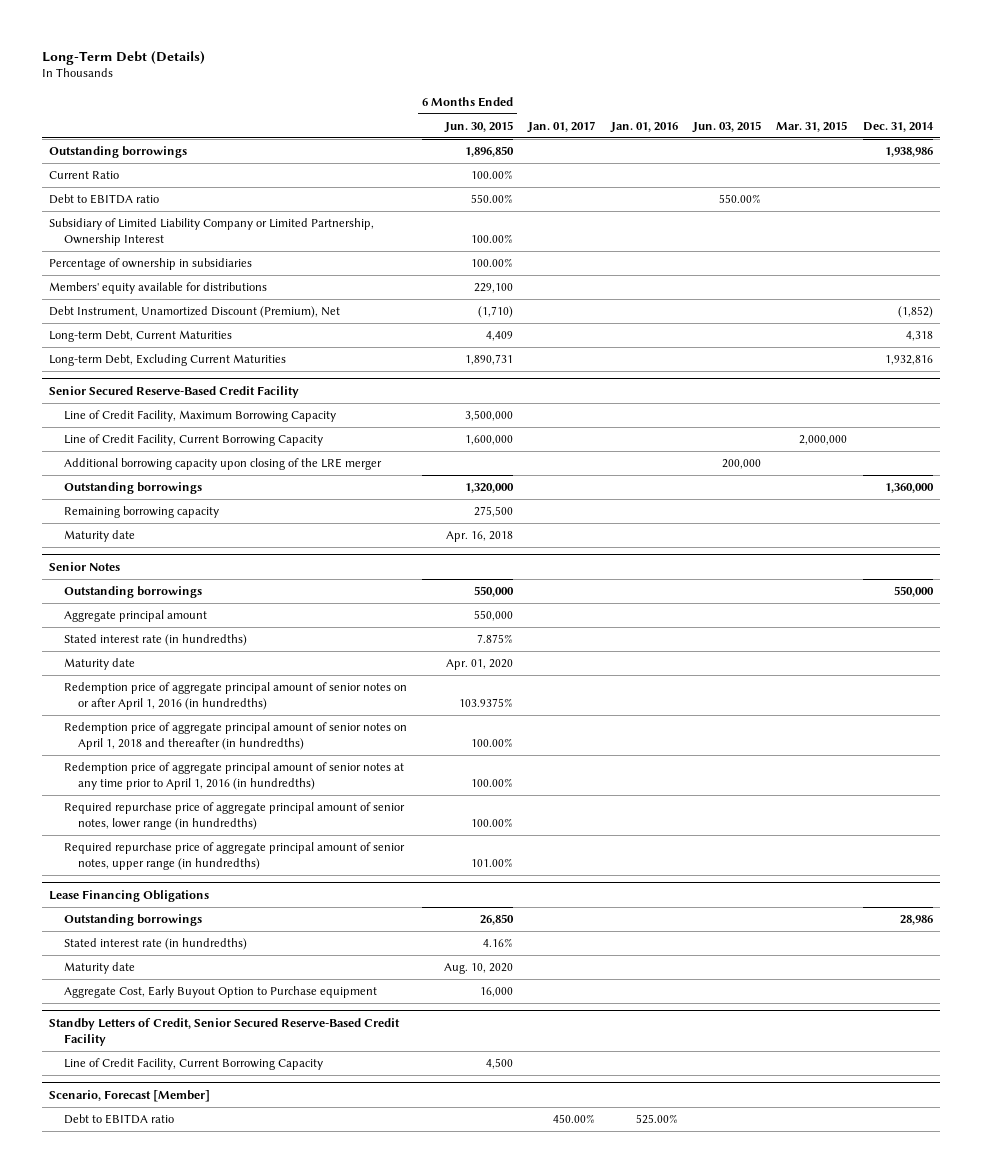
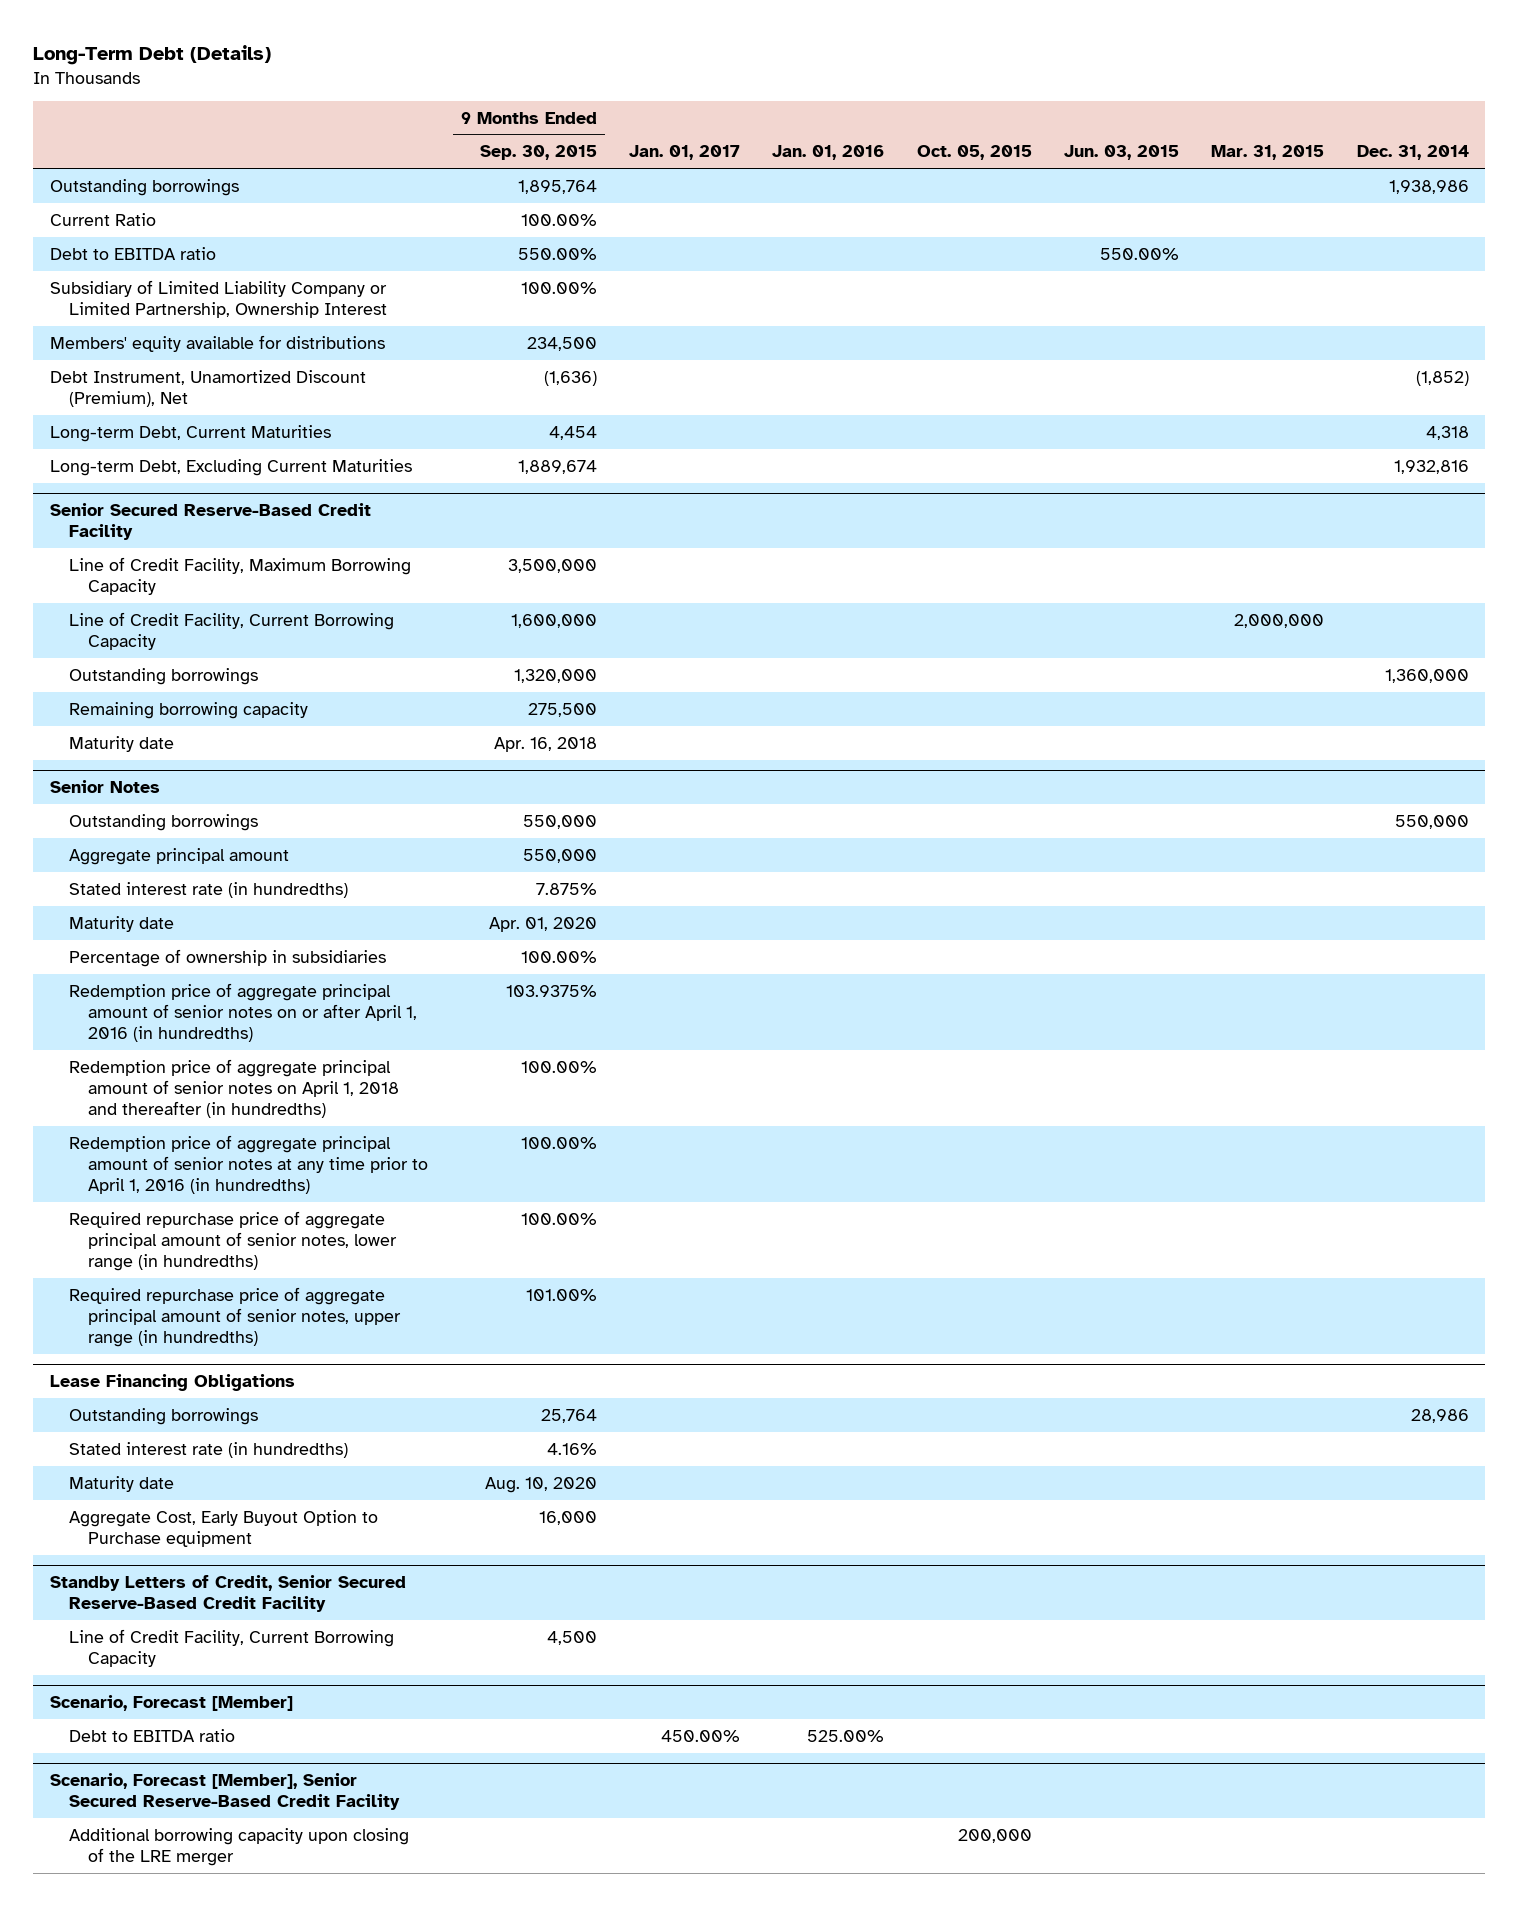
- | 6 Months Ended Jun. 30, 2015 | Jan. 01, 2017 | Jan. 01, 2016 | Jun. 03, 2015 | Mar. 31, 2015 | Dec. 31, 2014
+ | 9 Months Ended Sep. 30, 2015 | Jan. 01, 2017 | Jan. 01, 2016 | Oct. 05, 2015 | Jun. 03, 2015 | Mar. 31, 2015 | Dec. 31, 2014
- Percentage of ownership in subsidiaries | 100.00% | | | | |
@ Senior Secured Reserve-Based Credit Facility
- Additional borrowing capacity upon closing of the LRE merger | | | | 200,000 | |
@ Senior Notes
+ Percentage of ownership in subsidiaries | 100.00% | | | | | |
+ Scenario, Forecast [Member], Senior Secured Reserve-Based Credit Facility
+ Additional borrowing capacity upon closing of the LRE merger | | | | 200,000 | | |

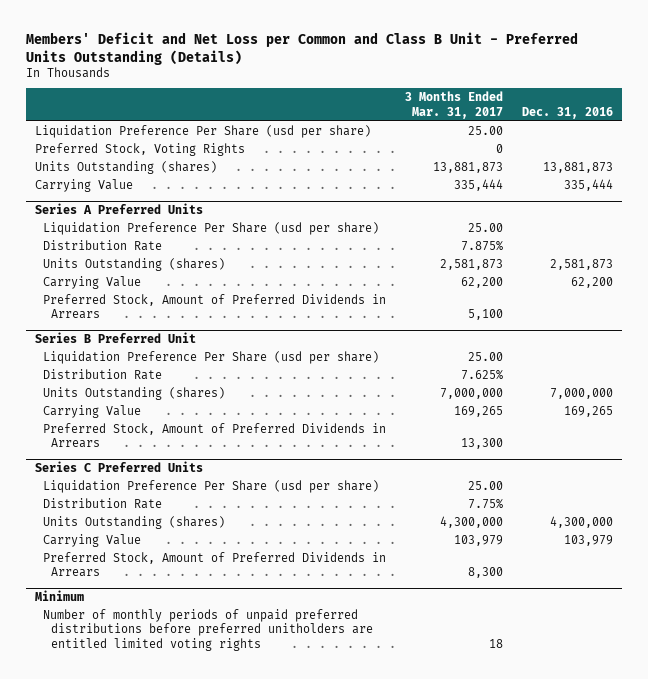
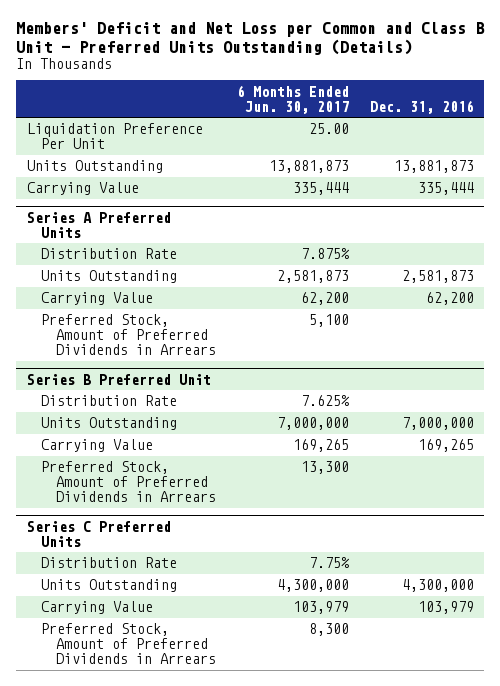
- | 3 Months Ended Mar. 31, 2017 | Dec. 31, 2016
+ | 6 Months Ended Jun. 30, 2017 | Dec. 31, 2016
- Liquidation Preference Per Share (usd per share) | 25.00 |
- Preferred Stock, Voting Rights | 0 |
- Units Outstanding (shares) | 13,881,873 | 13,881,873
+ Liquidation Preference Per Unit | 25.00 |
+ Units Outstanding | 13,881,873 | 13,881,873
@ Series A Preferred Units
- Liquidation Preference Per Share (usd per share) | 25.00 |
- Units Outstanding (shares) | 2,581,873 | 2,581,873
+ Units Outstanding | 2,581,873 | 2,581,873
@ Series B Preferred Unit
- Liquidation Preference Per Share (usd per share) | 25.00 |
- Units Outstanding (shares) | 7,000,000 | 7,000,000
+ Units Outstanding | 7,000,000 | 7,000,000
@ Series C Preferred Units
- Liquidation Preference Per Share (usd per share) | 25.00 |
- Units Outstanding (shares) | 4,300,000 | 4,300,000
+ Units Outstanding | 4,300,000 | 4,300,000
- Minimum
- Number of monthly periods of unpaid preferred distributions before preferred unitholders are entitled limited voting rights | 18 |

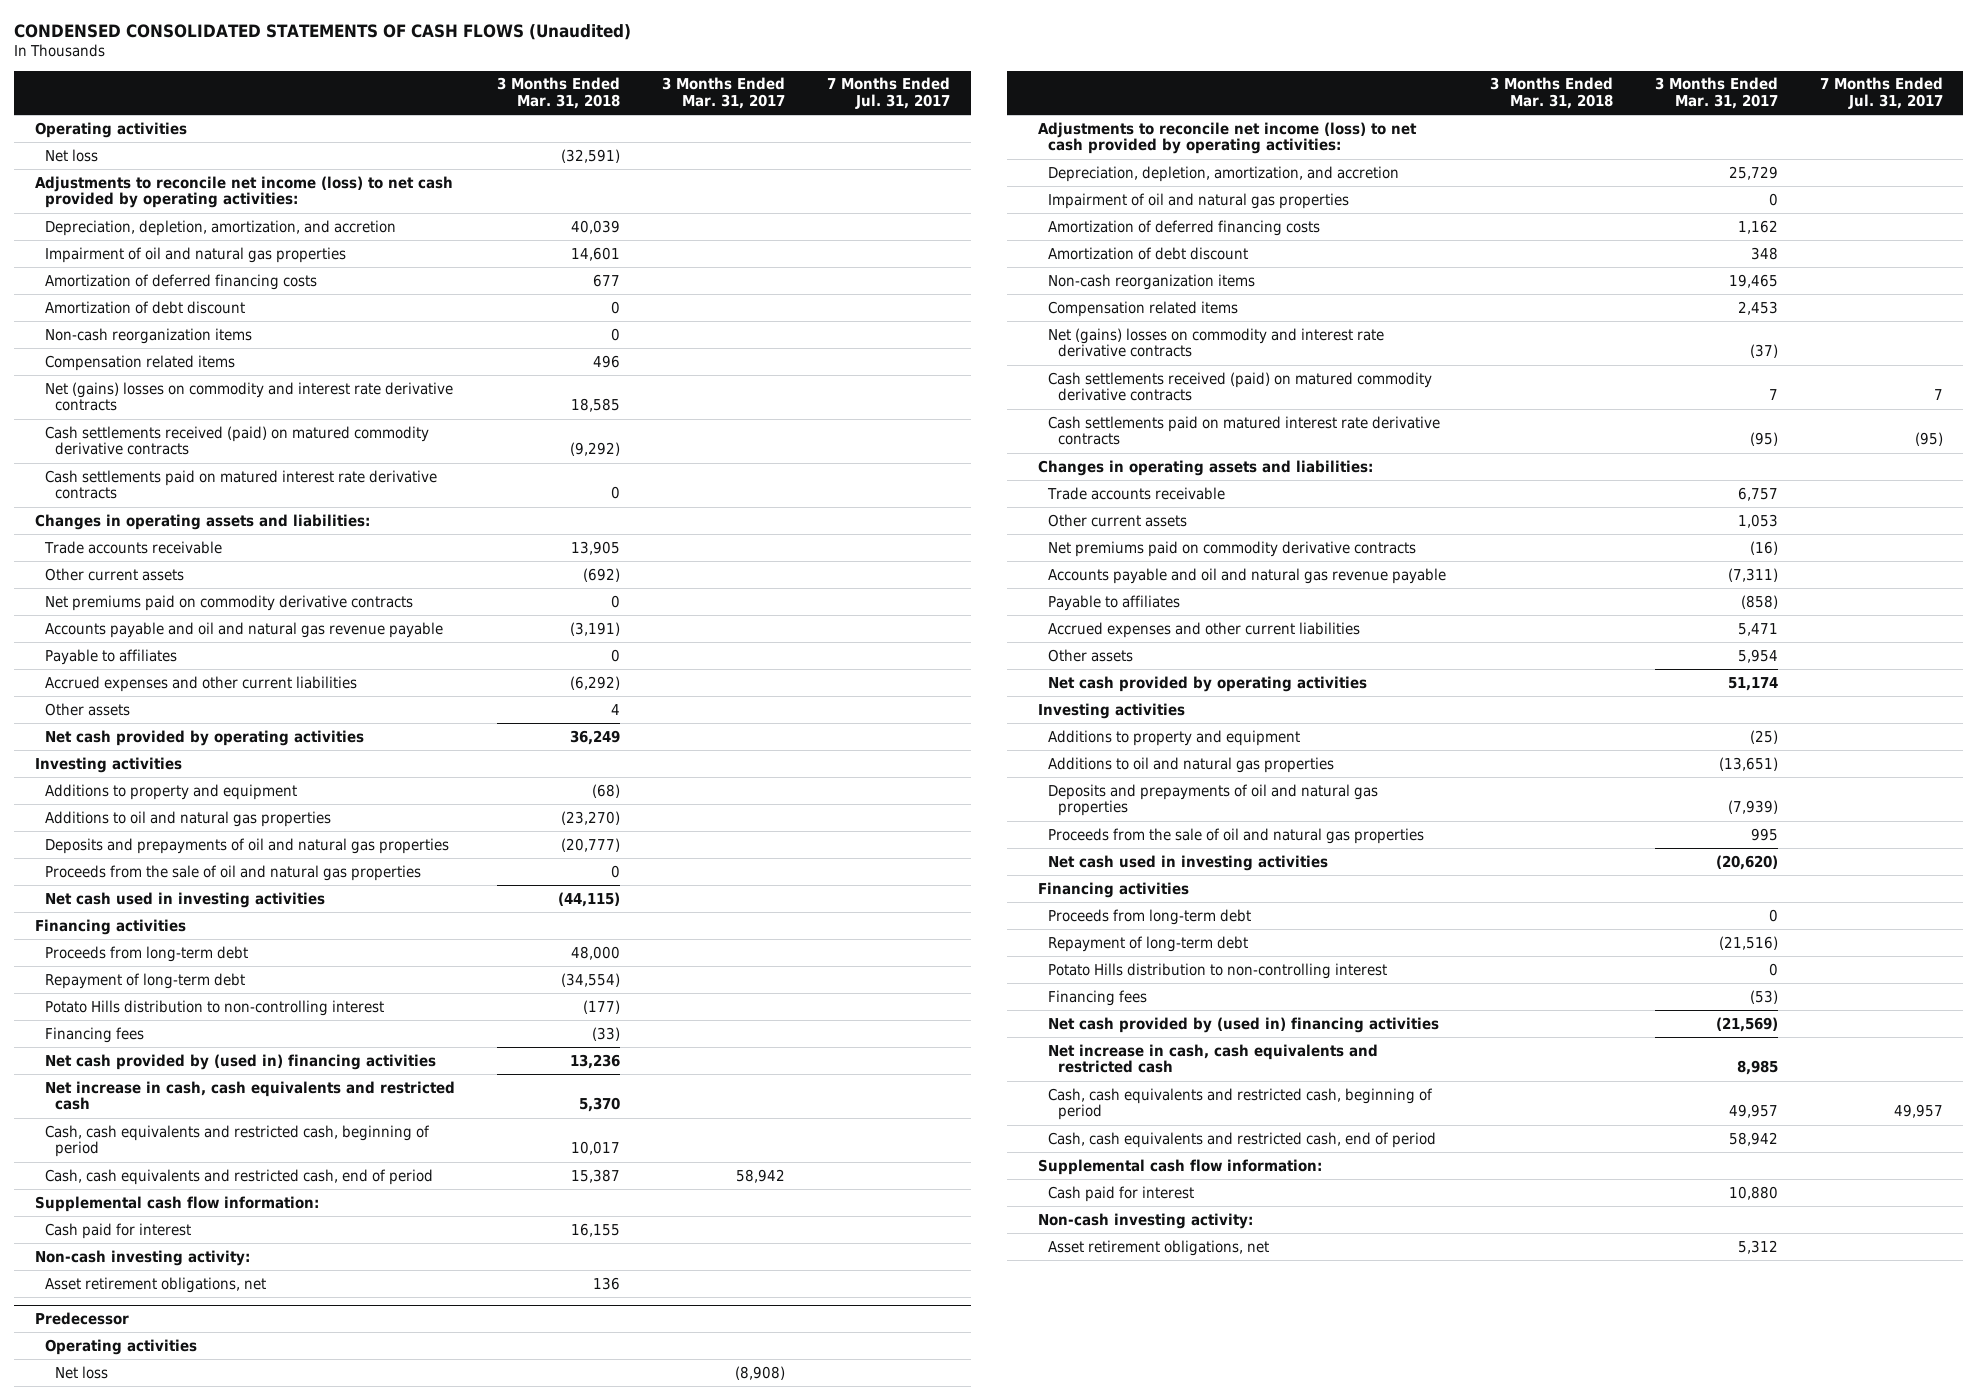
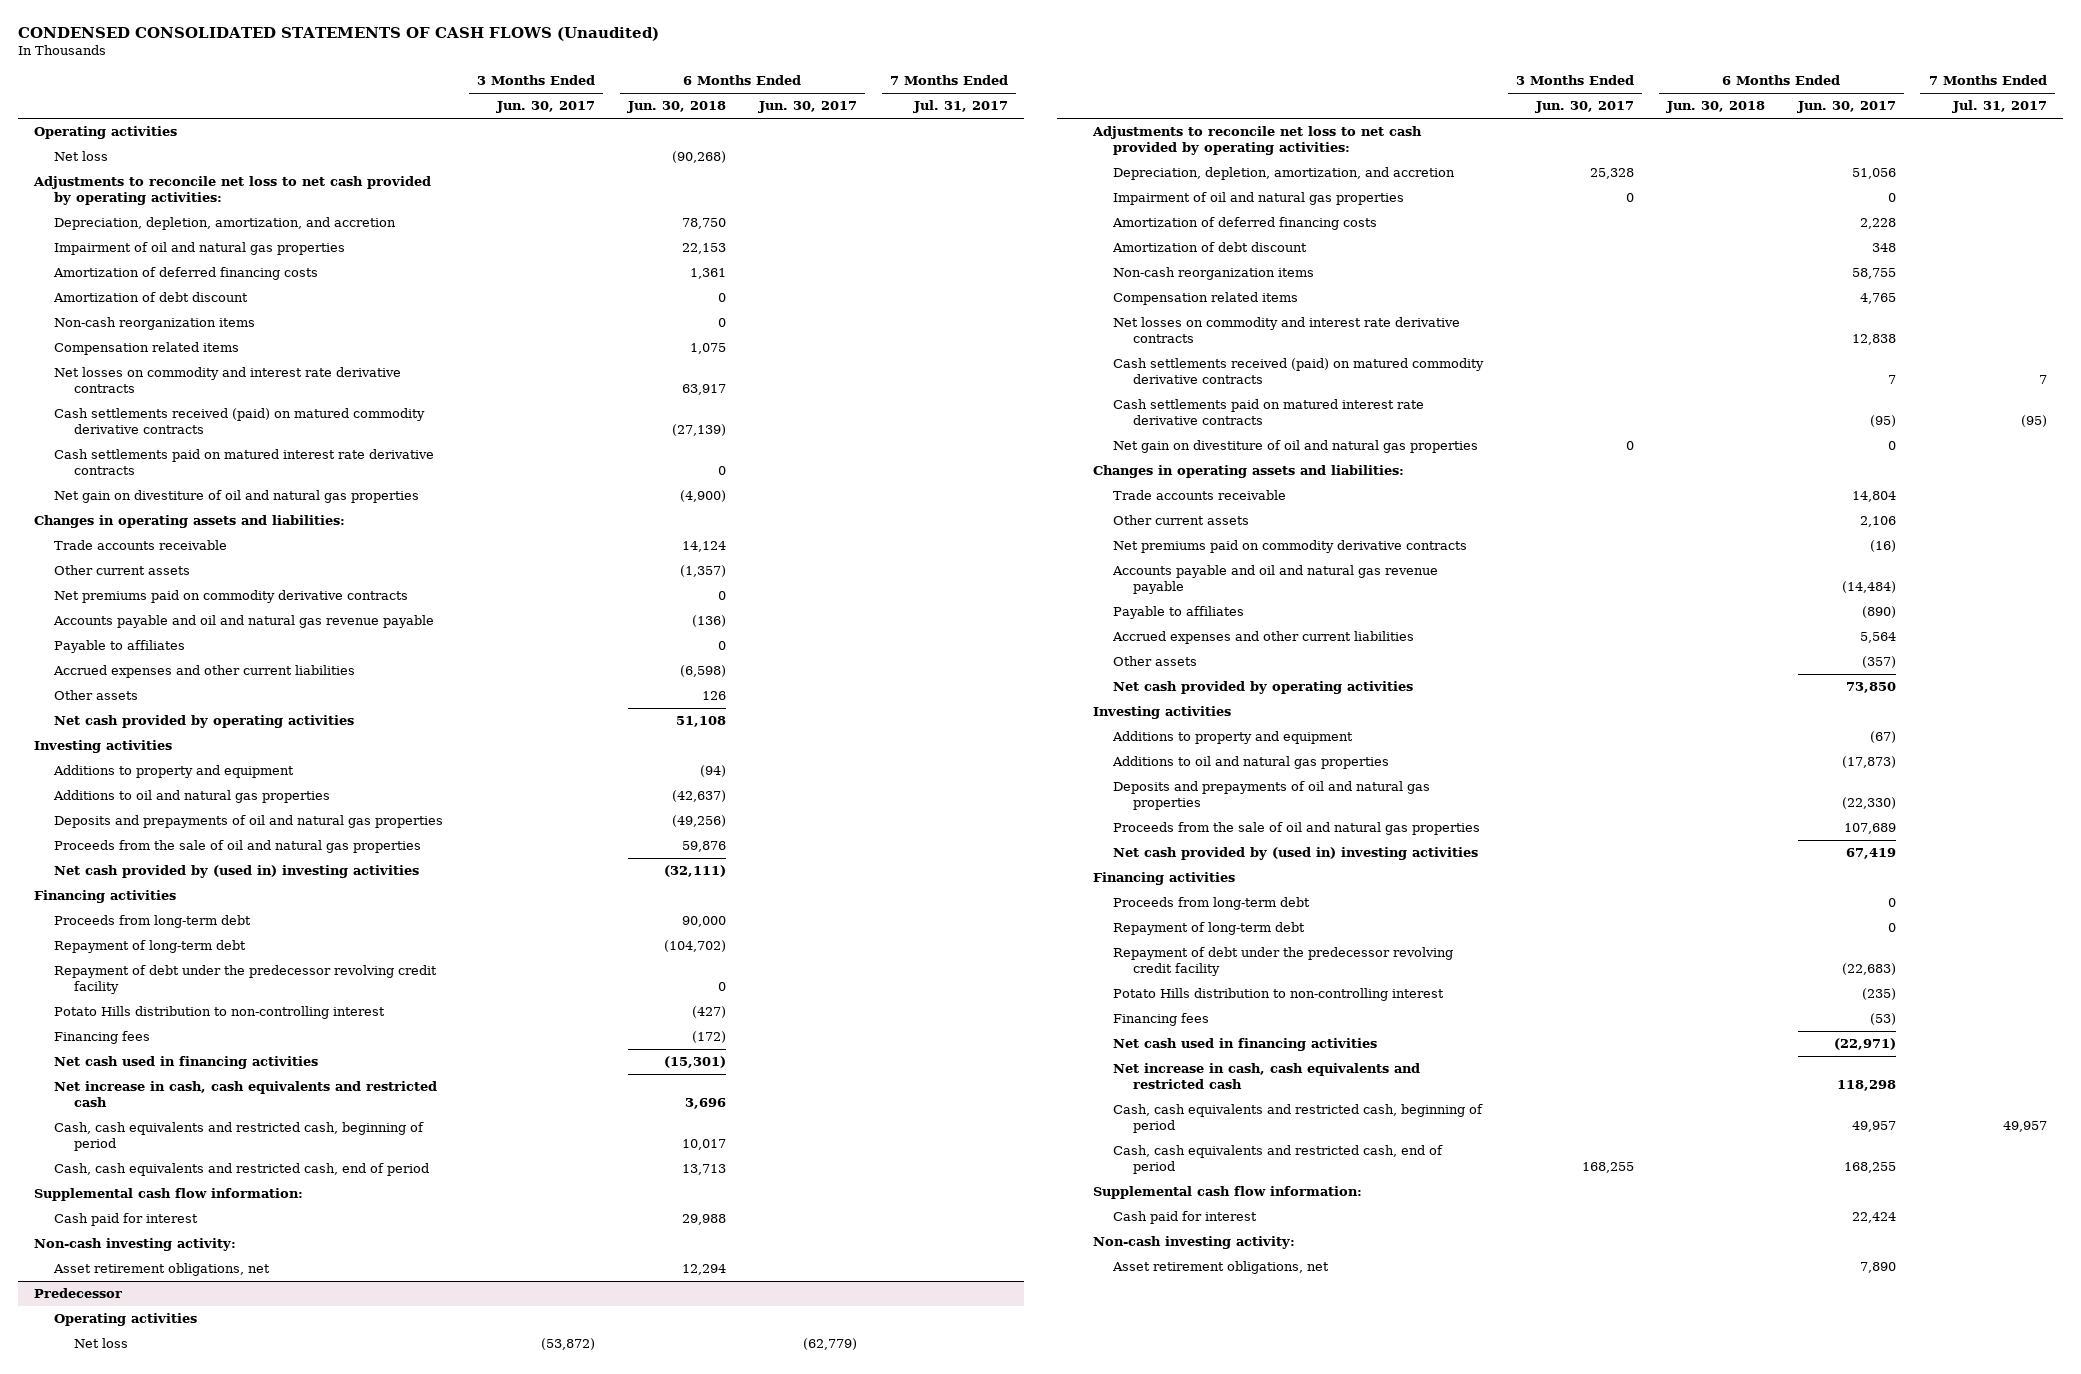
- | 3 Months Ended Mar. 31, 2018 | 3 Months Ended Mar. 31, 2017 | 7 Months Ended Jul. 31, 2017
+ | 3 Months Ended Jun. 30, 2017 | 6 Months Ended Jun. 30, 2018 | 6 Months Ended Jun. 30, 2017 | 7 Months Ended Jul. 31, 2017
- Adjustments to reconcile net income (loss) to net cash provided by operating activities:
+ Adjustments to reconcile net loss to net cash provided by operating activities:
- Net (gains) losses on commodity and interest rate derivative contracts | 18,585 | |
+ Net losses on commodity and interest rate derivative contracts | | 63,917 | |
+ Net gain on divestiture of oil and natural gas properties | | (4,900) | |
- Net cash used in investing activities | (44,115) | |
+ Net cash provided by (used in) investing activities | | (32,111) | |
+ Repayment of debt under the predecessor revolving credit facility | | 0 | |
- Net cash provided by (used in) financing activities | 13,236 | |
+ Net cash used in financing activities | | (15,301) | |
@ Predecessor
- Adjustments to reconcile net income (loss) to net cash provided by operating activities:
+ Adjustments to reconcile net loss to net cash provided by operating activities:
- Net (gains) losses on commodity and interest rate derivative contracts | | (37) |
+ Net losses on commodity and interest rate derivative contracts | | | 12,838 |
+ Net gain on divestiture of oil and natural gas properties | 0 | | 0 |
- Net cash used in investing activities | | (20,620) |
+ Net cash provided by (used in) investing activities | | | 67,419 |
+ Repayment of debt under the predecessor revolving credit facility | | | (22,683) |
- Net cash provided by (used in) financing activities | | (21,569) |
+ Net cash used in financing activities | | | (22,971) |

